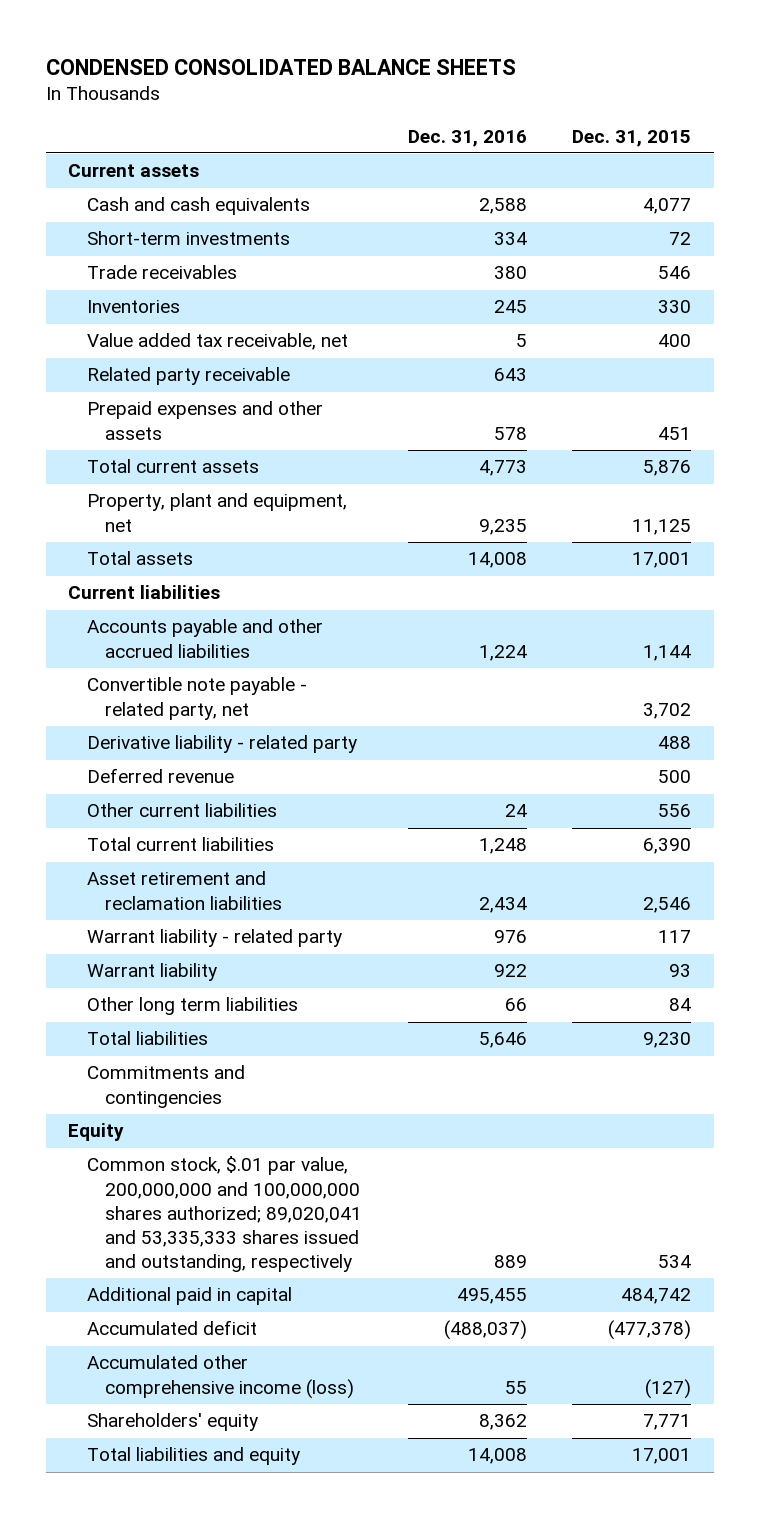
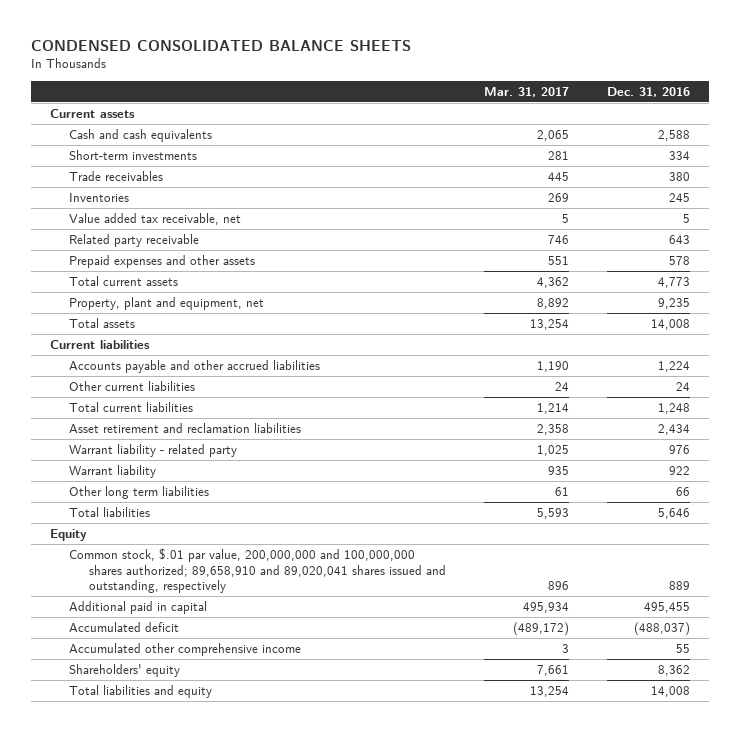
- | Dec. 31, 2016 | Dec. 31, 2015
+ | Mar. 31, 2017 | Dec. 31, 2016
- Convertible note payable - related party, net | | 3,702
- Derivative liability - related party | | 488
- Deferred revenue | | 500
- Commitments and contingencies
- Common stock, $.01 par value, 200,000,000 and 100,000,000 shares authorized; 89,020,041 and 53,335,333 shares issued and outstanding, respectively | 889 | 534
+ Common stock, $.01 par value, 200,000,000 and 100,000,000 shares authorized; 89,658,910 and 89,020,041 shares issued and outstanding, respectively | 896 | 889
- Accumulated other comprehensive income (loss) | 55 | (127)
+ Accumulated other comprehensive income | 3 | 55

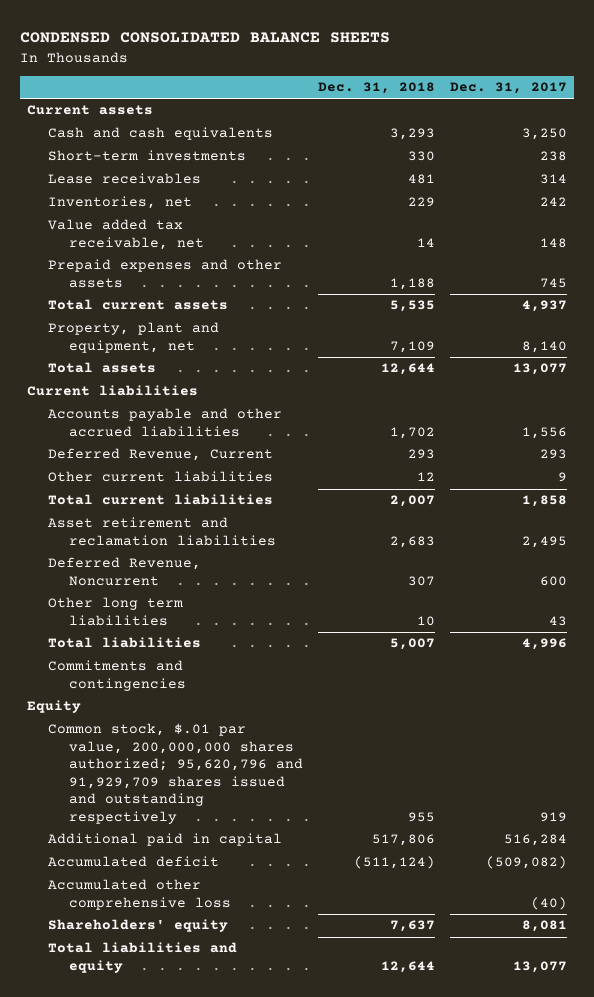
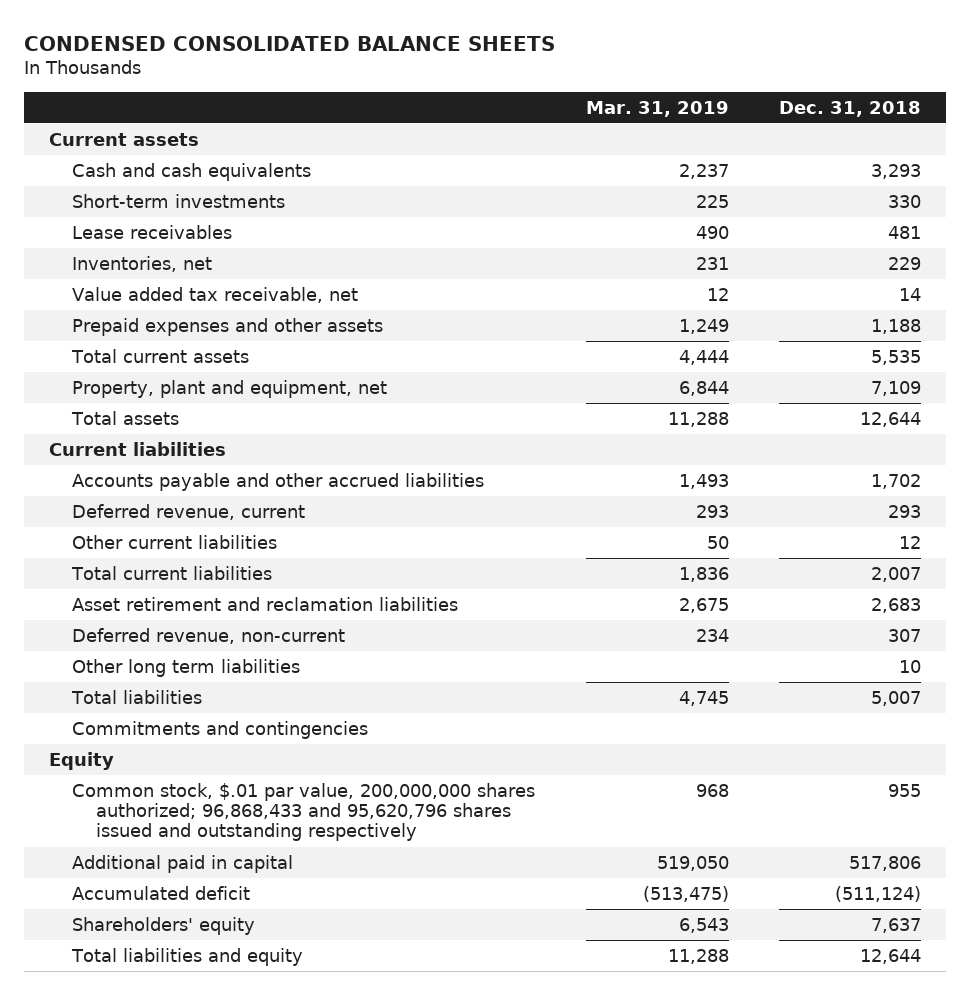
- | Dec. 31, 2018 | Dec. 31, 2017
+ | Mar. 31, 2019 | Dec. 31, 2018
- Deferred Revenue, Current | 293 | 293
+ Deferred revenue, current | 293 | 293
- Deferred Revenue, Noncurrent | 307 | 600
+ Deferred revenue, non-current | 234 | 307
- Common stock, $.01 par value, 200,000,000 shares authorized; 95,620,796 and 91,929,709 shares issued and outstanding respectively | 955 | 919
+ Common stock, $.01 par value, 200,000,000 shares authorized; 96,868,433 and 95,620,796 shares issued and outstanding respectively | 968 | 955
- Accumulated other comprehensive loss | | (40)

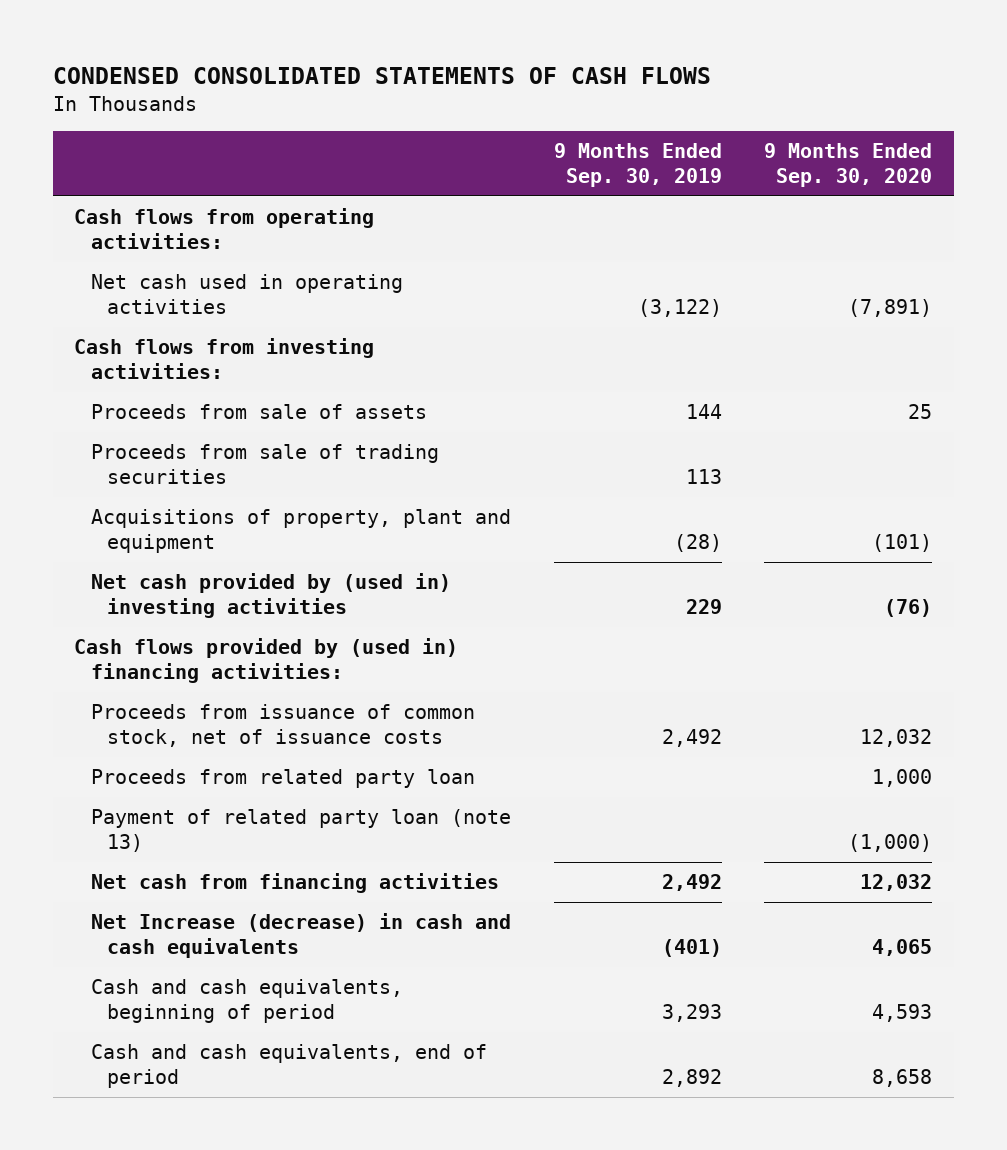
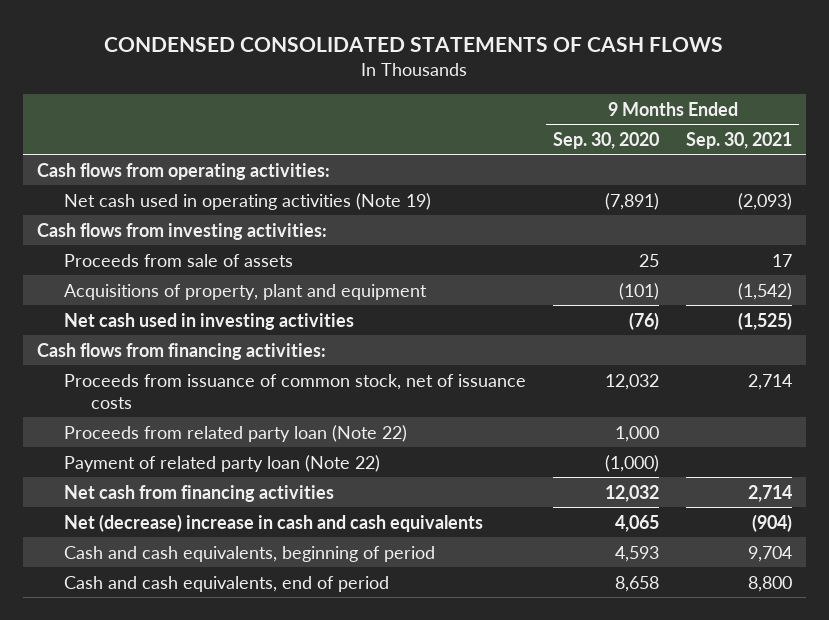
- | 9 Months Ended Sep. 30, 2019 | 9 Months Ended Sep. 30, 2020
+ | 9 Months Ended Sep. 30, 2020 | 9 Months Ended Sep. 30, 2021
- Net cash used in operating activities | (3,122) | (7,891)
+ Net cash used in operating activities (Note 19) | (7,891) | (2,093)
- Proceeds from sale of trading securities | 113 |
- Net cash provided by (used in) investing activities | 229 | (76)
- Cash flows provided by (used in) financing activities:
+ Net cash used in investing activities | (76) | (1,525)
+ Cash flows from financing activities:
- Proceeds from related party loan | | 1,000
- Payment of related party loan (note 13) | | (1,000)
+ Proceeds from related party loan (Note 22) | 1,000 |
+ Payment of related party loan (Note 22) | (1,000) |
- Net Increase (decrease) in cash and cash equivalents | (401) | 4,065
+ Net (decrease) increase in cash and cash equivalents | 4,065 | (904)

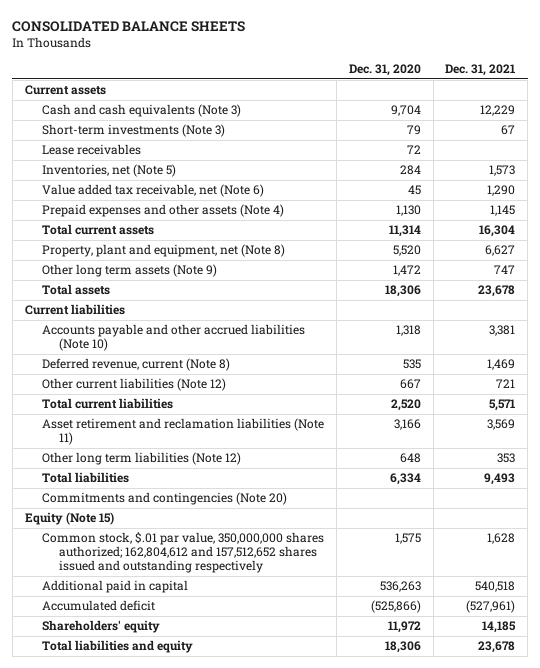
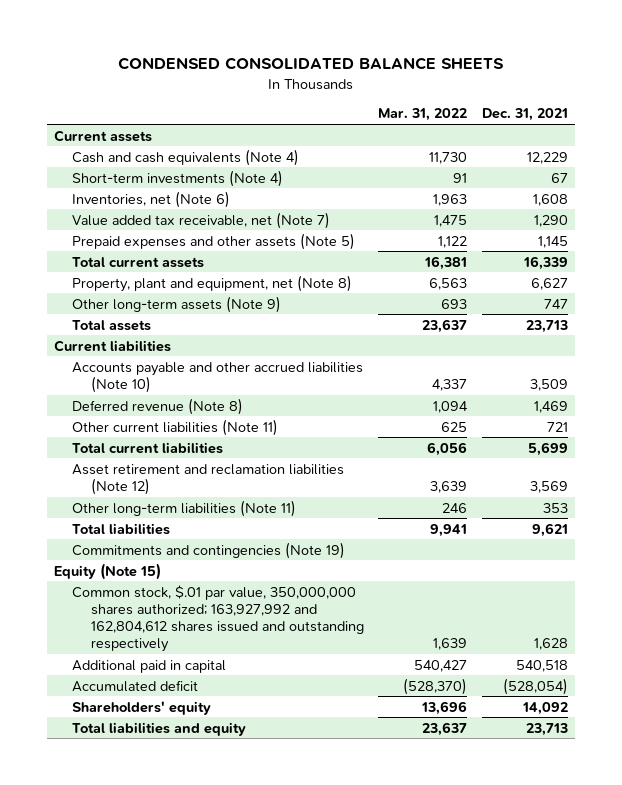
- CONSOLIDATED BALANCE SHEETS
+ CONDENSED CONSOLIDATED BALANCE SHEETS
- | Dec. 31, 2020 | Dec. 31, 2021
+ | Mar. 31, 2022 | Dec. 31, 2021
- Cash and cash equivalents (Note 3) | 9,704 | 12,229
- Short-term investments (Note 3) | 79 | 67
- Lease receivables | 72 |
- Inventories, net (Note 5) | 284 | 1,573
- Value added tax receivable, net (Note 6) | 45 | 1,290
- Prepaid expenses and other assets (Note 4) | 1,130 | 1,145
- Total current assets | 11,314 | 16,304
+ Cash and cash equivalents (Note 4) | 11,730 | 12,229
+ Short-term investments (Note 4) | 91 | 67
+ Inventories, net (Note 6) | 1,963 | 1,608
+ Value added tax receivable, net (Note 7) | 1,475 | 1,290
+ Prepaid expenses and other assets (Note 5) | 1,122 | 1,145
+ Total current assets | 16,381 | 16,339
- Other long term assets (Note 9) | 1,472 | 747
- Total assets | 18,306 | 23,678
+ Other long-term assets (Note 9) | 693 | 747
+ Total assets | 23,637 | 23,713
- Accounts payable and other accrued liabilities (Note 10) | 1,318 | 3,381
- Deferred revenue, current (Note 8) | 535 | 1,469
- Other current liabilities (Note 12) | 667 | 721
- Total current liabilities | 2,520 | 5,571
- Asset retirement and reclamation liabilities (Note 11) | 3,166 | 3,569
- Other long term liabilities (Note 12) | 648 | 353
- Total liabilities | 6,334 | 9,493
- Commitments and contingencies (Note 20)
+ Accounts payable and other accrued liabilities (Note 10) | 4,337 | 3,509
+ Deferred revenue (Note 8) | 1,094 | 1,469
+ Other current liabilities (Note 11) | 625 | 721
+ Total current liabilities | 6,056 | 5,699
+ Asset retirement and reclamation liabilities (Note 12) | 3,639 | 3,569
+ Other long-term liabilities (Note 11) | 246 | 353
+ Total liabilities | 9,941 | 9,621
+ Commitments and contingencies (Note 19)
- Common stock, $.01 par value, 350,000,000 shares authorized; 162,804,612 and 157,512,652 shares issued and outstanding respectively | 1,575 | 1,628
+ Common stock, $.01 par value, 350,000,000 shares authorized; 163,927,992 and 162,804,612 shares issued and outstanding respectively | 1,639 | 1,628
- Accumulated deficit | (525,866) | (527,961)
- Shareholders' equity | 11,972 | 14,185
- Total liabilities and equity | 18,306 | 23,678
+ Accumulated deficit | (528,370) | (528,054)
+ Shareholders' equity | 13,696 | 14,092
+ Total liabilities and equity | 23,637 | 23,713

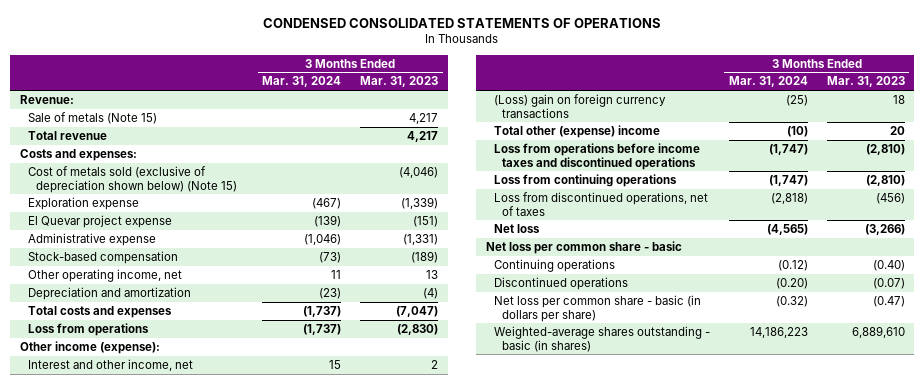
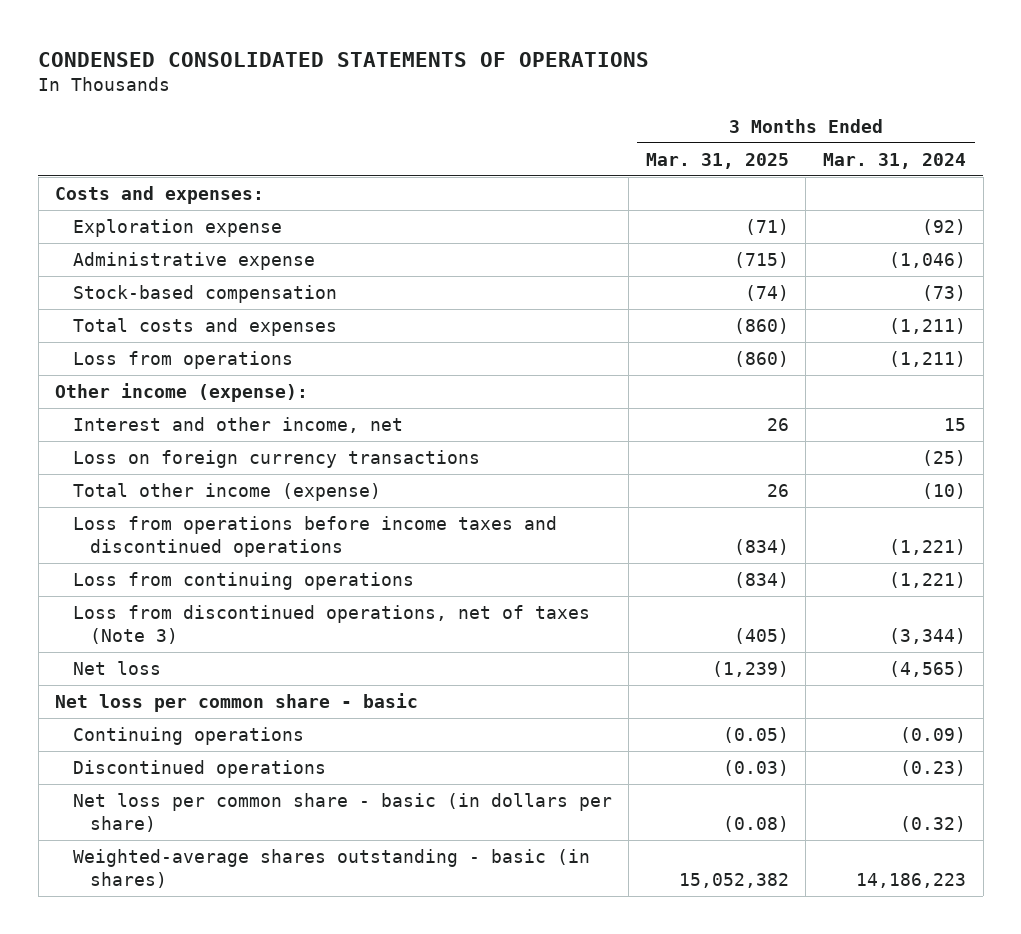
- | 3 Months Ended Mar. 31, 2024 | 3 Months Ended Mar. 31, 2023
+ | 3 Months Ended Mar. 31, 2025 | 3 Months Ended Mar. 31, 2024
- Revenue:
- Sale of metals (Note 15) | | 4,217
- Total revenue | | 4,217
- Cost of metals sold (exclusive of depreciation shown below) (Note 15) | | (4,046)
- Exploration expense | (467) | (1,339)
- El Quevar project expense | (139) | (151)
+ Exploration expense | (71) | (92)
- Other operating income, net | 11 | 13
- Depreciation and amortization | (23) | (4)
- Total costs and expenses | (1,737) | (7,047)
- Loss from operations | (1,737) | (2,830)
+ Total costs and expenses | (860) | (1,211)
+ Loss from operations | (860) | (1,211)
- (Loss) gain on foreign currency transactions | (25) | 18
- Total other (expense) income | (10) | 20
- Loss from operations before income taxes and discontinued operations | (1,747) | (2,810)
- Loss from continuing operations | (1,747) | (2,810)
- Loss from discontinued operations, net of taxes | (2,818) | (456)
+ Loss on foreign currency transactions | | (25)
+ Total other income (expense) | 26 | (10)
+ Loss from operations before income taxes and discontinued operations | (834) | (1,221)
+ Loss from continuing operations | (834) | (1,221)
+ Loss from discontinued operations, net of taxes (Note 3) | (405) | (3,344)
- Continuing operations | (0.12) | (0.40)
- Discontinued operations | (0.20) | (0.07)
+ Continuing operations | (0.05) | (0.09)
+ Discontinued operations | (0.03) | (0.23)

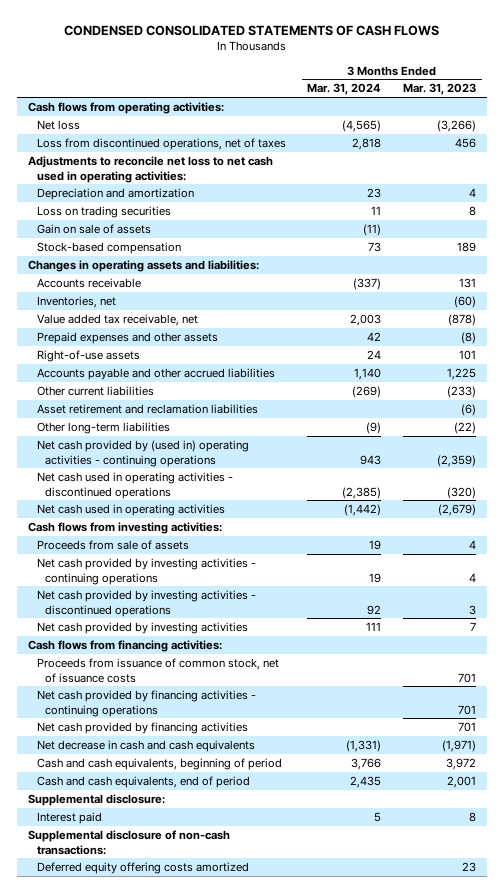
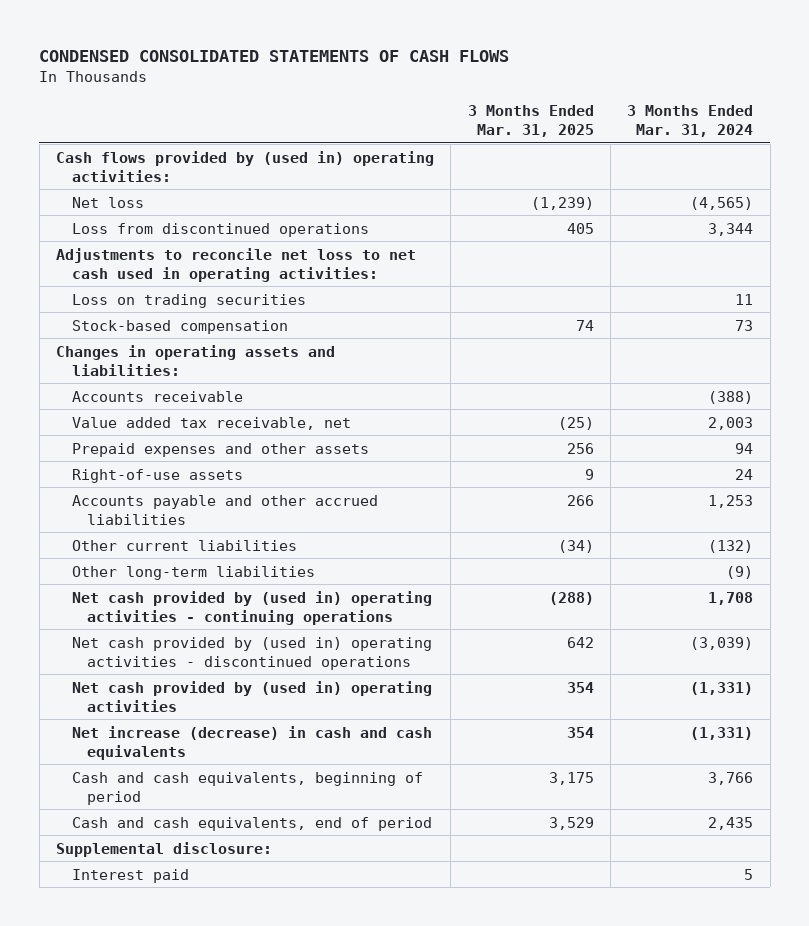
- | 3 Months Ended Mar. 31, 2024 | 3 Months Ended Mar. 31, 2023
+ | 3 Months Ended Mar. 31, 2025 | 3 Months Ended Mar. 31, 2024
- Cash flows from operating activities:
+ Cash flows provided by (used in) operating activities:
- Loss from discontinued operations, net of taxes | 2,818 | 456
+ Loss from discontinued operations | 405 | 3,344
- Depreciation and amortization | 23 | 4
- Gain on sale of assets | (11) |
- Accounts receivable | (337) | 131
- Inventories, net | | (60)
+ Accounts receivable | | (388)
- Prepaid expenses and other assets | 42 | (8)
+ Prepaid expenses and other assets | 256 | 94
- Accounts payable and other accrued liabilities | 1,140 | 1,225
- Other current liabilities | (269) | (233)
- Asset retirement and reclamation liabilities | | (6)
+ Accounts payable and other accrued liabilities | 266 | 1,253
+ Other current liabilities | (34) | (132)
- Net cash provided by (used in) operating activities - continuing operations | 943 | (2,359)
- Net cash used in operating activities - discontinued operations | (2,385) | (320)
- Net cash used in operating activities | (1,442) | (2,679)
- Cash flows from investing activities:
- Proceeds from sale of assets | 19 | 4
- Net cash provided by investing activities - continuing operations | 19 | 4
- Net cash provided by investing activities - discontinued operations | 92 | 3
- Net cash provided by investing activities | 111 | 7
- Cash flows from financing activities:
- Proceeds from issuance of common stock, net of issuance costs | | 701
- Net cash provided by financing activities - continuing operations | | 701
- Net cash provided by financing activities | | 701
- Net decrease in cash and cash equivalents | (1,331) | (1,971)
+ Net cash provided by (used in) operating activities - continuing operations | (288) | 1,708
+ Net cash provided by (used in) operating activities - discontinued operations | 642 | (3,039)
+ Net cash provided by (used in) operating activities | 354 | (1,331)
+ Net increase (decrease) in cash and cash equivalents | 354 | (1,331)
- Supplemental disclosure of non-cash transactions:
- Deferred equity offering costs amortized | | 23

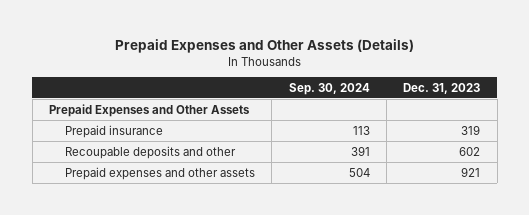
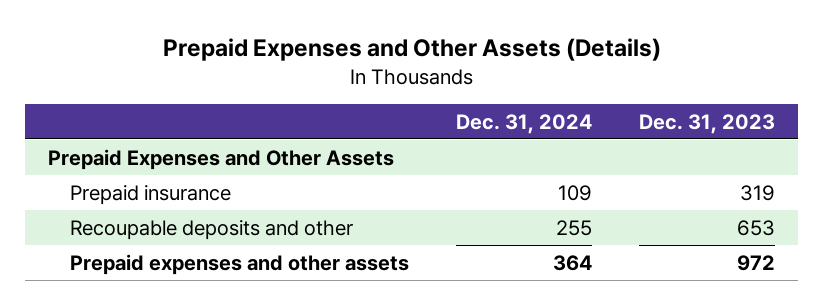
- | Sep. 30, 2024 | Dec. 31, 2023
+ | Dec. 31, 2024 | Dec. 31, 2023
- Recoupable deposits and other | 391 | 602
- Prepaid expenses and other assets | 504 | 921
+ Recoupable deposits and other | 255 | 653
+ Prepaid expenses and other assets | 364 | 972

